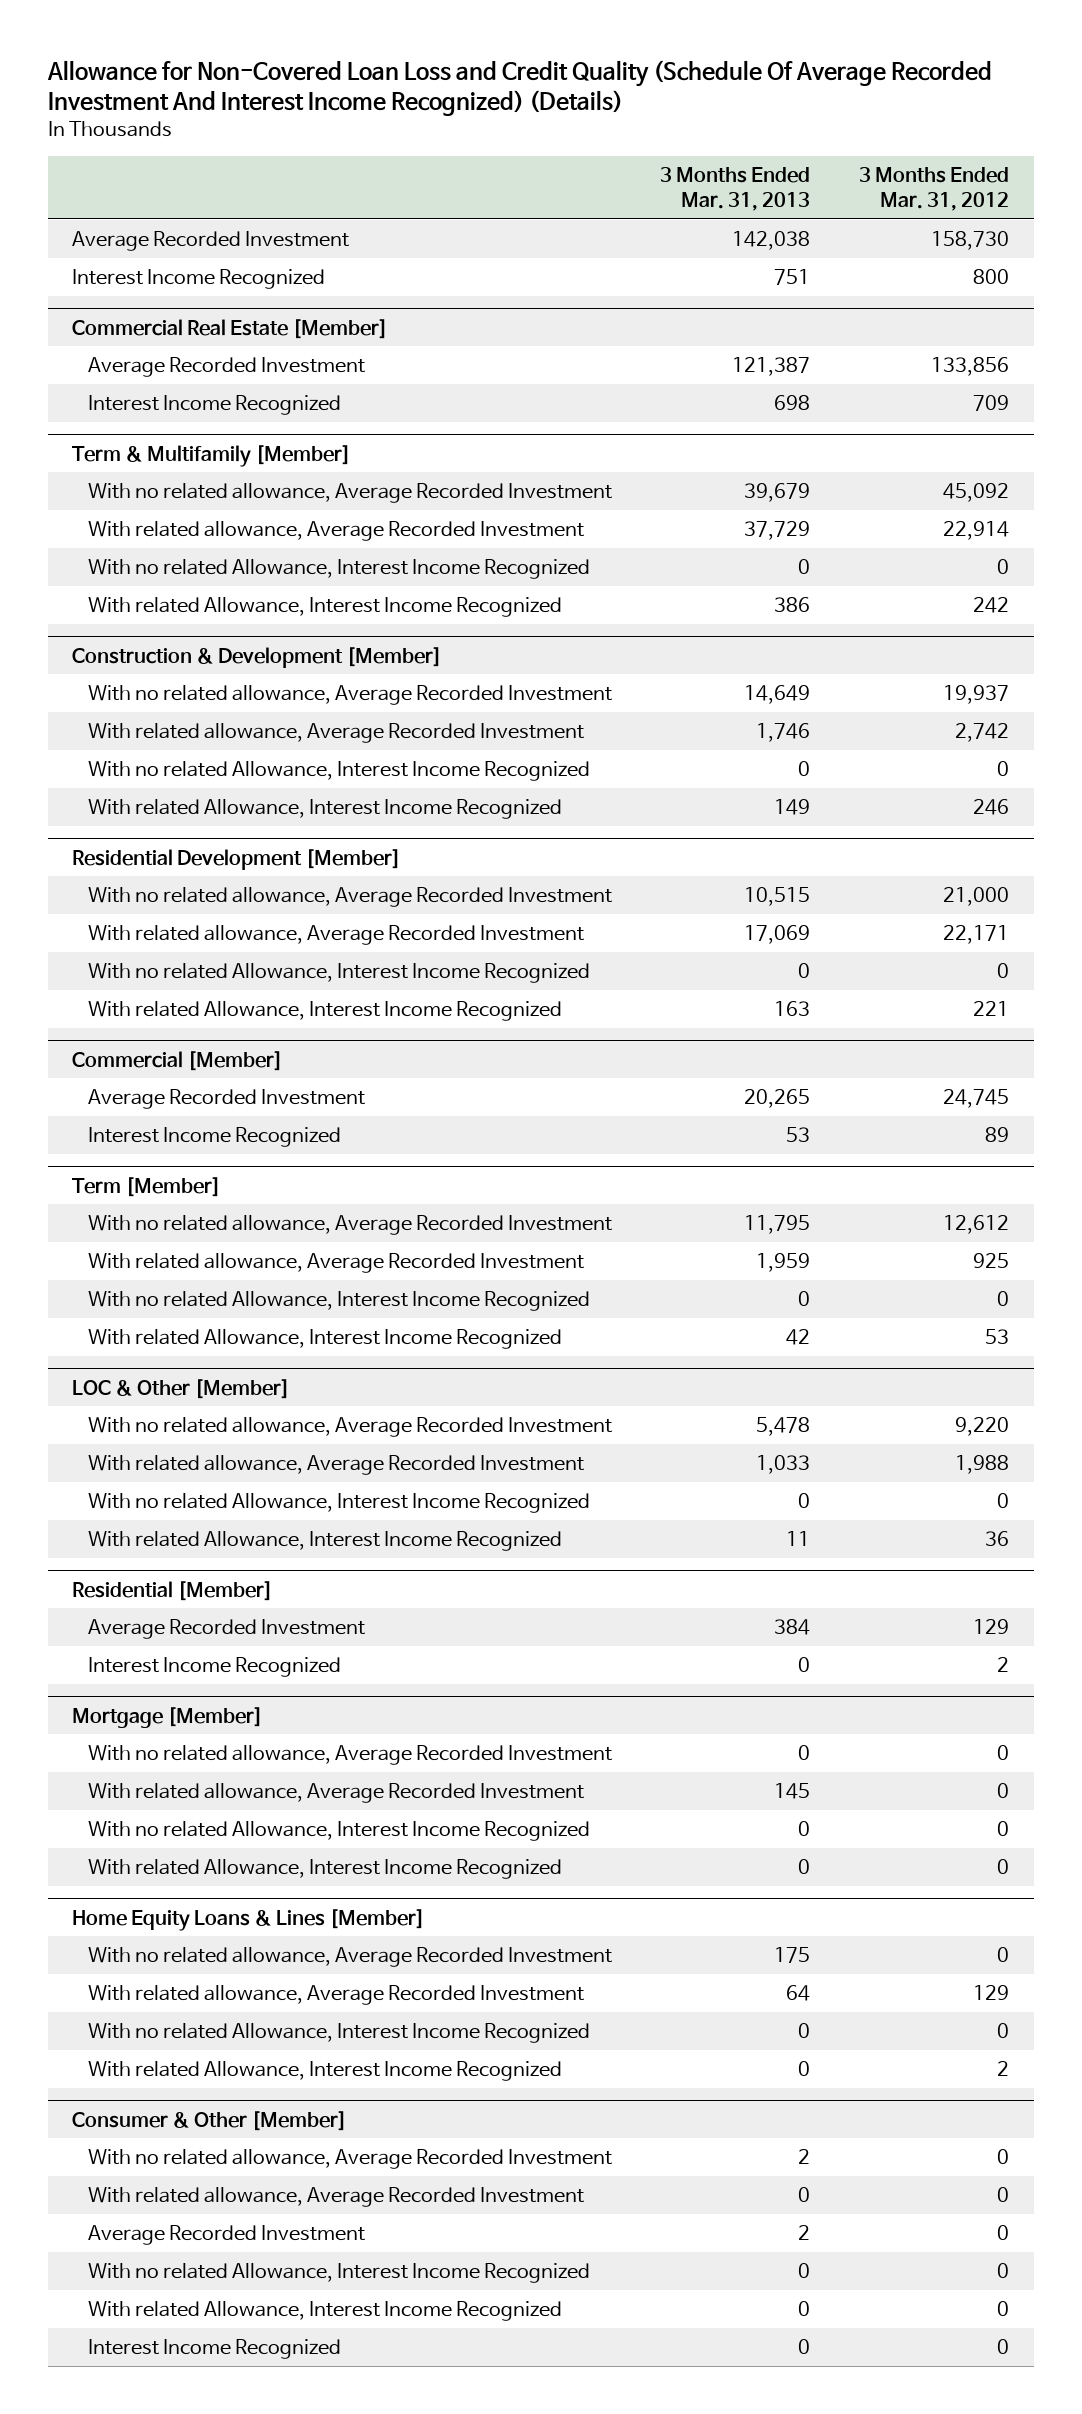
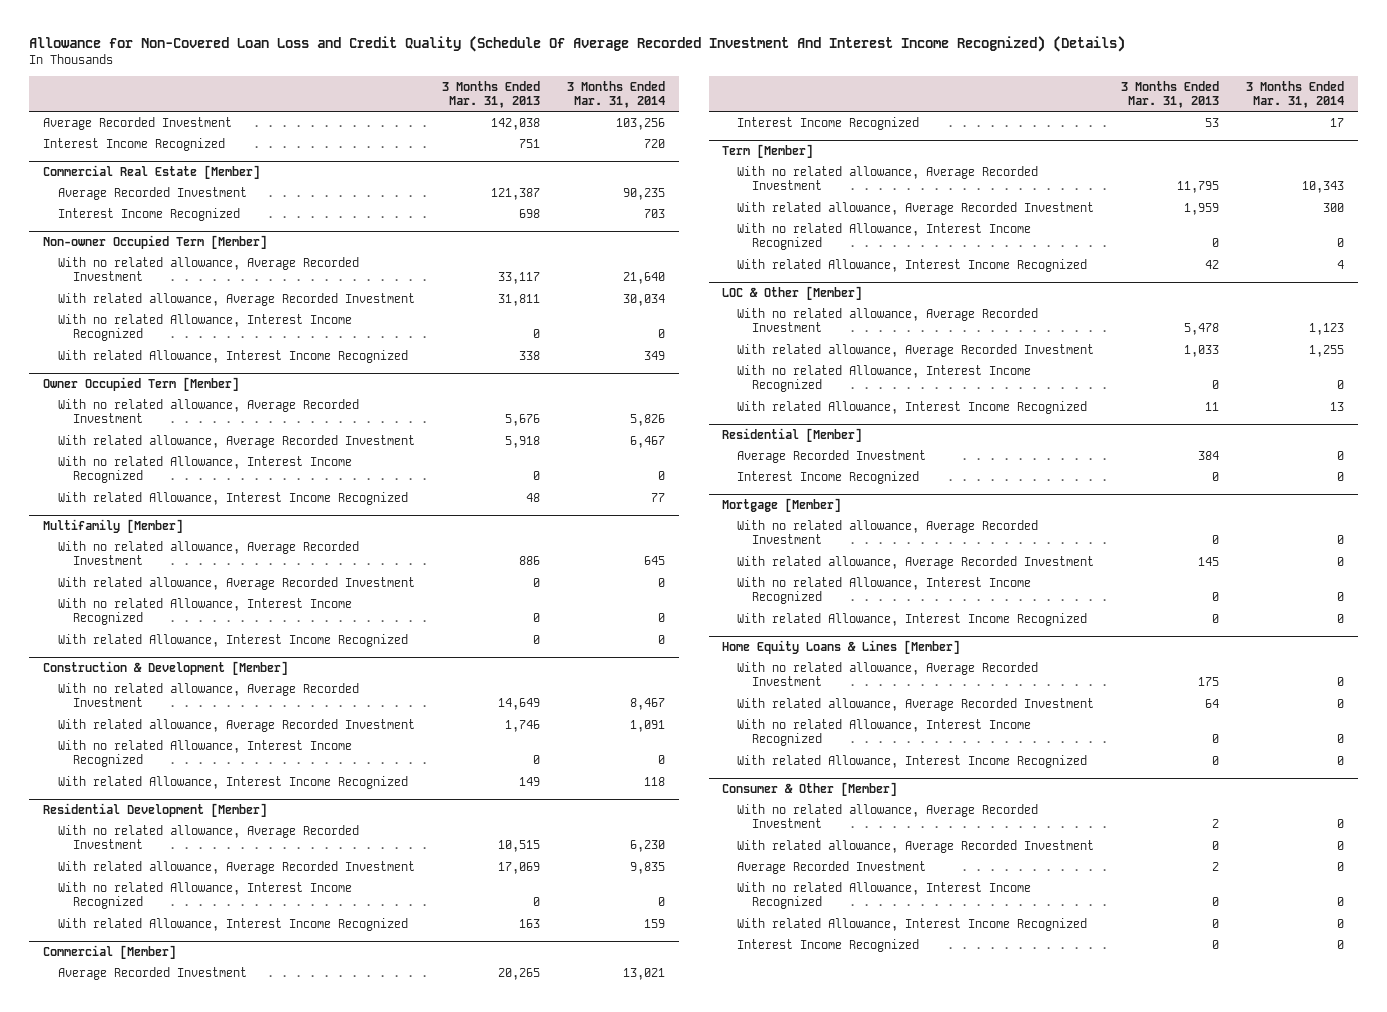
- | 3 Months Ended Mar. 31, 2013 | 3 Months Ended Mar. 31, 2012
+ | 3 Months Ended Mar. 31, 2013 | 3 Months Ended Mar. 31, 2014
- Term & Multifamily [Member]
- With no related allowance, Average Recorded Investment | 39,679 | 45,092
- With related allowance, Average Recorded Investment | 37,729 | 22,914
+ Non-owner Occupied Term [Member]
+ With no related allowance, Average Recorded Investment | 33,117 | 21,640
+ With related allowance, Average Recorded Investment | 31,811 | 30,034
- With related Allowance, Interest Income Recognized | 386 | 242
+ With related Allowance, Interest Income Recognized | 338 | 349
+ Owner Occupied Term [Member]
+ With no related allowance, Average Recorded Investment | 5,676 | 5,826
+ With related allowance, Average Recorded Investment | 5,918 | 6,467
+ With no related Allowance, Interest Income Recognized | 0 | 0
+ With related Allowance, Interest Income Recognized | 48 | 77
+ Multifamily [Member]
+ With no related allowance, Average Recorded Investment | 886 | 645
+ With related allowance, Average Recorded Investment | 0 | 0
+ With no related Allowance, Interest Income Recognized | 0 | 0
+ With related Allowance, Interest Income Recognized | 0 | 0

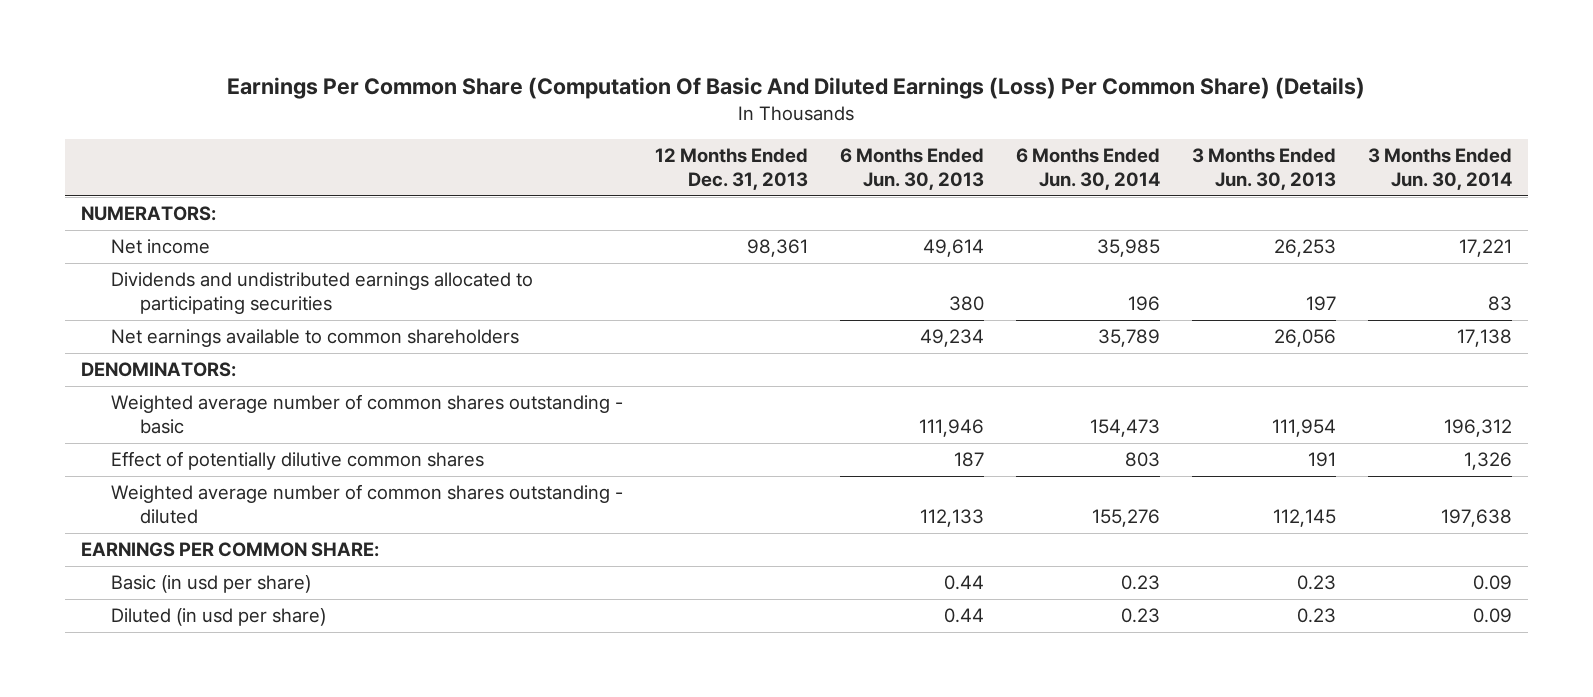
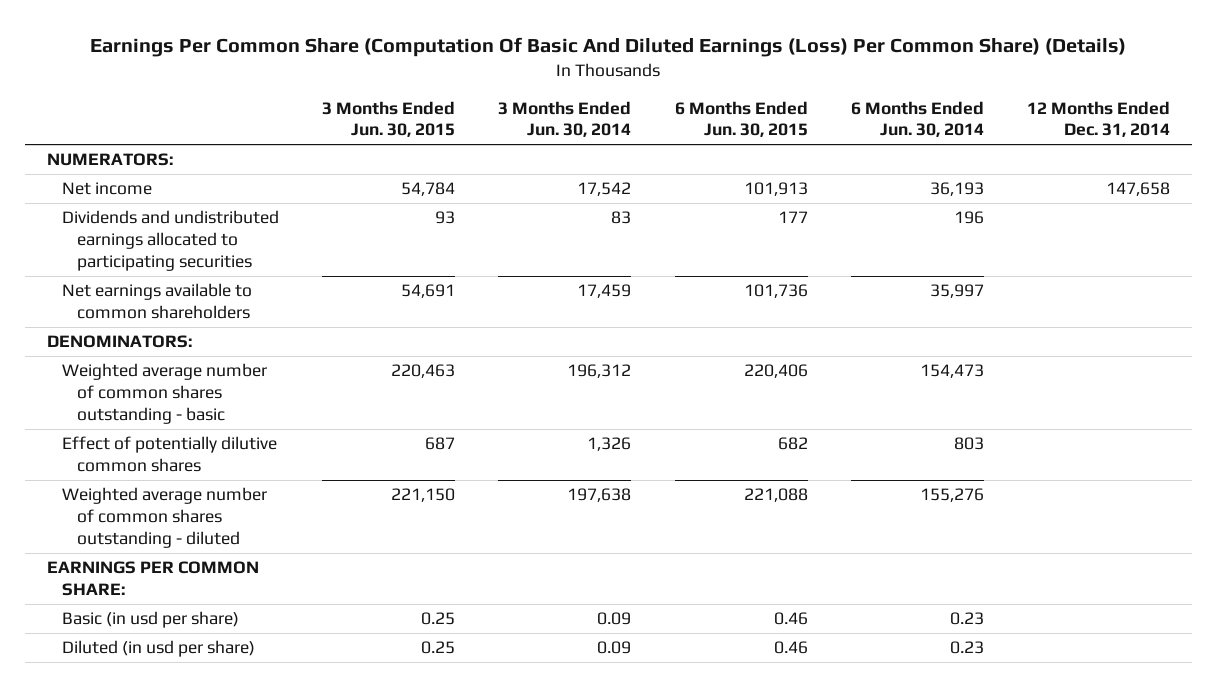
- | 12 Months Ended Dec. 31, 2013 | 6 Months Ended Jun. 30, 2013 | 6 Months Ended Jun. 30, 2014 | 3 Months Ended Jun. 30, 2013 | 3 Months Ended Jun. 30, 2014
+ | 3 Months Ended Jun. 30, 2015 | 3 Months Ended Jun. 30, 2014 | 6 Months Ended Jun. 30, 2015 | 6 Months Ended Jun. 30, 2014 | 12 Months Ended Dec. 31, 2014
- Net income | 98,361 | 49,614 | 35,985 | 26,253 | 17,221
+ Net income | 54,784 | 17,542 | 101,913 | 36,193 | 147,658
- Net earnings available to common shareholders | | 49,234 | 35,789 | 26,056 | 17,138
+ Net earnings available to common shareholders | 54,691 | 17,459 | 101,736 | 35,997 |

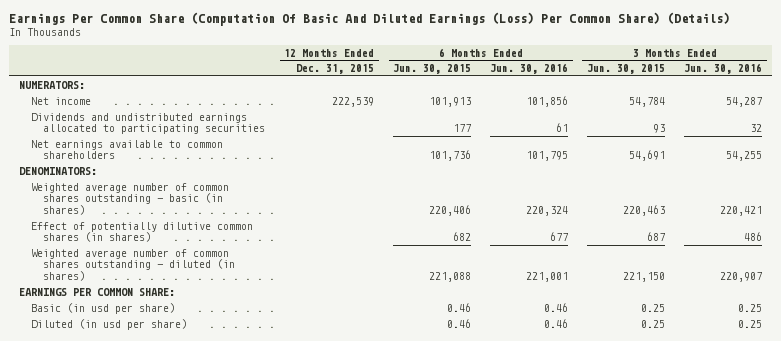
- | 3 Months Ended Jun. 30, 2015 | 3 Months Ended Jun. 30, 2014 | 6 Months Ended Jun. 30, 2015 | 6 Months Ended Jun. 30, 2014 | 12 Months Ended Dec. 31, 2014
+ | 12 Months Ended Dec. 31, 2015 | 6 Months Ended Jun. 30, 2015 | 6 Months Ended Jun. 30, 2016 | 3 Months Ended Jun. 30, 2015 | 3 Months Ended Jun. 30, 2016
- Weighted average number of common shares outstanding - basic | 220,463 | 196,312 | 220,406 | 154,473 |
- Effect of potentially dilutive common shares | 687 | 1,326 | 682 | 803 |
- Weighted average number of common shares outstanding - diluted | 221,150 | 197,638 | 221,088 | 155,276 |
+ Weighted average number of common shares outstanding - basic (in shares) | | 220,406 | 220,324 | 220,463 | 220,421
+ Effect of potentially dilutive common shares (in shares) | | 682 | 677 | 687 | 486
+ Weighted average number of common shares outstanding - diluted (in shares) | | 221,088 | 221,001 | 221,150 | 220,907

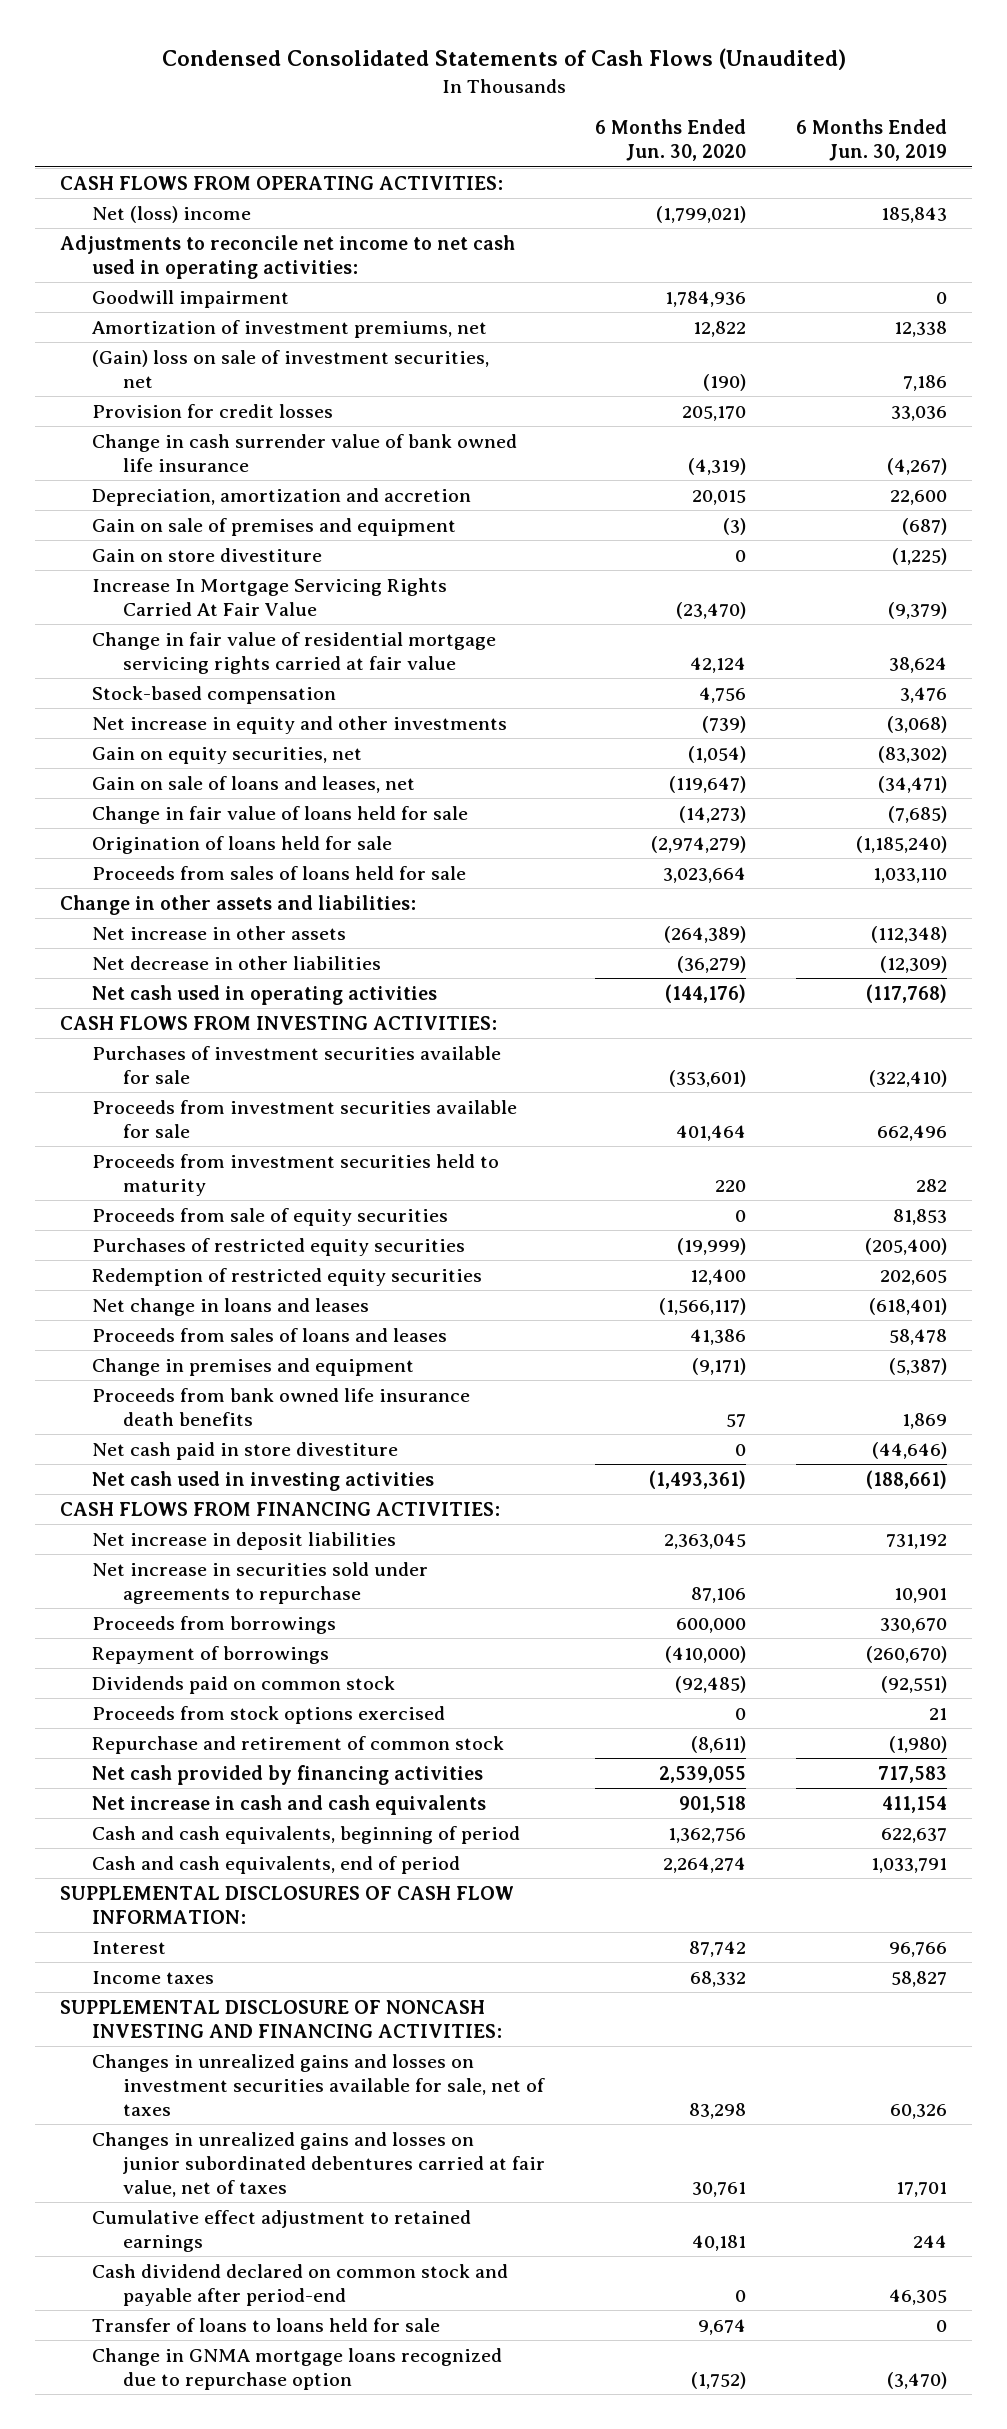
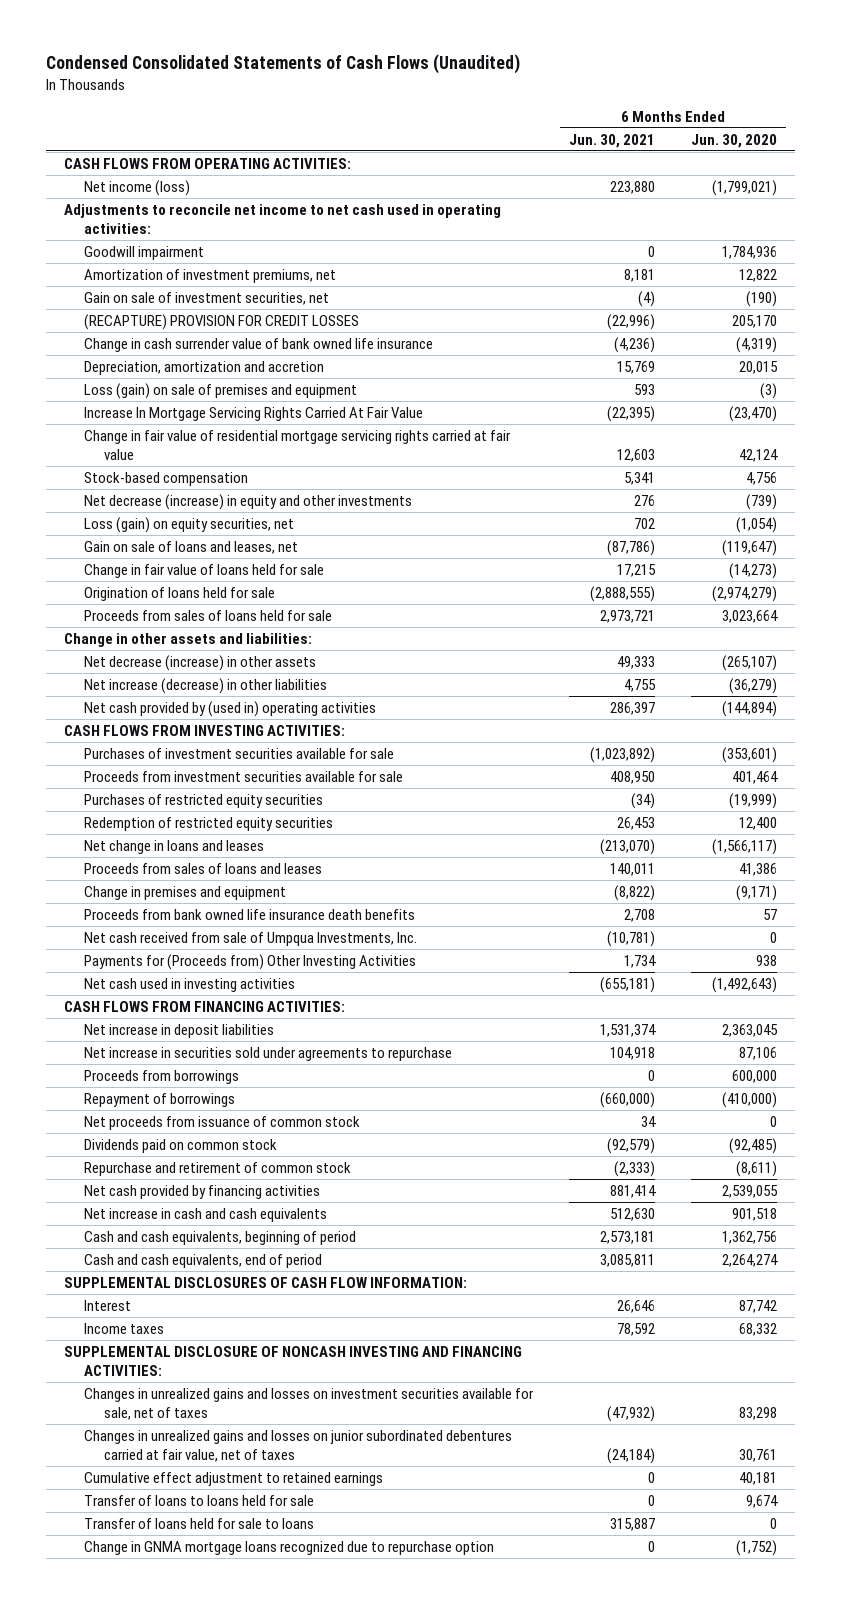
- | 6 Months Ended Jun. 30, 2020 | 6 Months Ended Jun. 30, 2019
+ | 6 Months Ended Jun. 30, 2021 | 6 Months Ended Jun. 30, 2020
- Net (loss) income | (1,799,021) | 185,843
+ Net income (loss) | 223,880 | (1,799,021)
- (Gain) loss on sale of investment securities, net | (190) | 7,186
- Provision for credit losses | 205,170 | 33,036
+ Gain on sale of investment securities, net | (4) | (190)
+ (RECAPTURE) PROVISION FOR CREDIT LOSSES | (22,996) | 205,170
- Gain on sale of premises and equipment | (3) | (687)
- Gain on store divestiture | 0 | (1,225)
+ Loss (gain) on sale of premises and equipment | 593 | (3)
- Net increase in equity and other investments | (739) | (3,068)
- Gain on equity securities, net | (1,054) | (83,302)
+ Net decrease (increase) in equity and other investments | 276 | (739)
+ Loss (gain) on equity securities, net | 702 | (1,054)
- Net increase in other assets | (264,389) | (112,348)
- Net decrease in other liabilities | (36,279) | (12,309)
- Net cash used in operating activities | (144,176) | (117,768)
+ Net decrease (increase) in other assets | 49,333 | (265,107)
+ Net increase (decrease) in other liabilities | 4,755 | (36,279)
+ Net cash provided by (used in) operating activities | 286,397 | (144,894)
- Proceeds from investment securities held to maturity | 220 | 282
- Proceeds from sale of equity securities | 0 | 81,853
- Net cash paid in store divestiture | 0 | (44,646)
- Net cash used in investing activities | (1,493,361) | (188,661)
+ Net cash received from sale of Umpqua Investments, Inc. | (10,781) | 0
+ Payments for (Proceeds from) Other Investing Activities | 1,734 | 938
+ Net cash used in investing activities | (655,181) | (1,492,643)
+ Net proceeds from issuance of common stock | 34 | 0
- Proceeds from stock options exercised | 0 | 21
- Cash dividend declared on common stock and payable after period-end | 0 | 46,305
+ Transfer of loans held for sale to loans | 315,887 | 0

